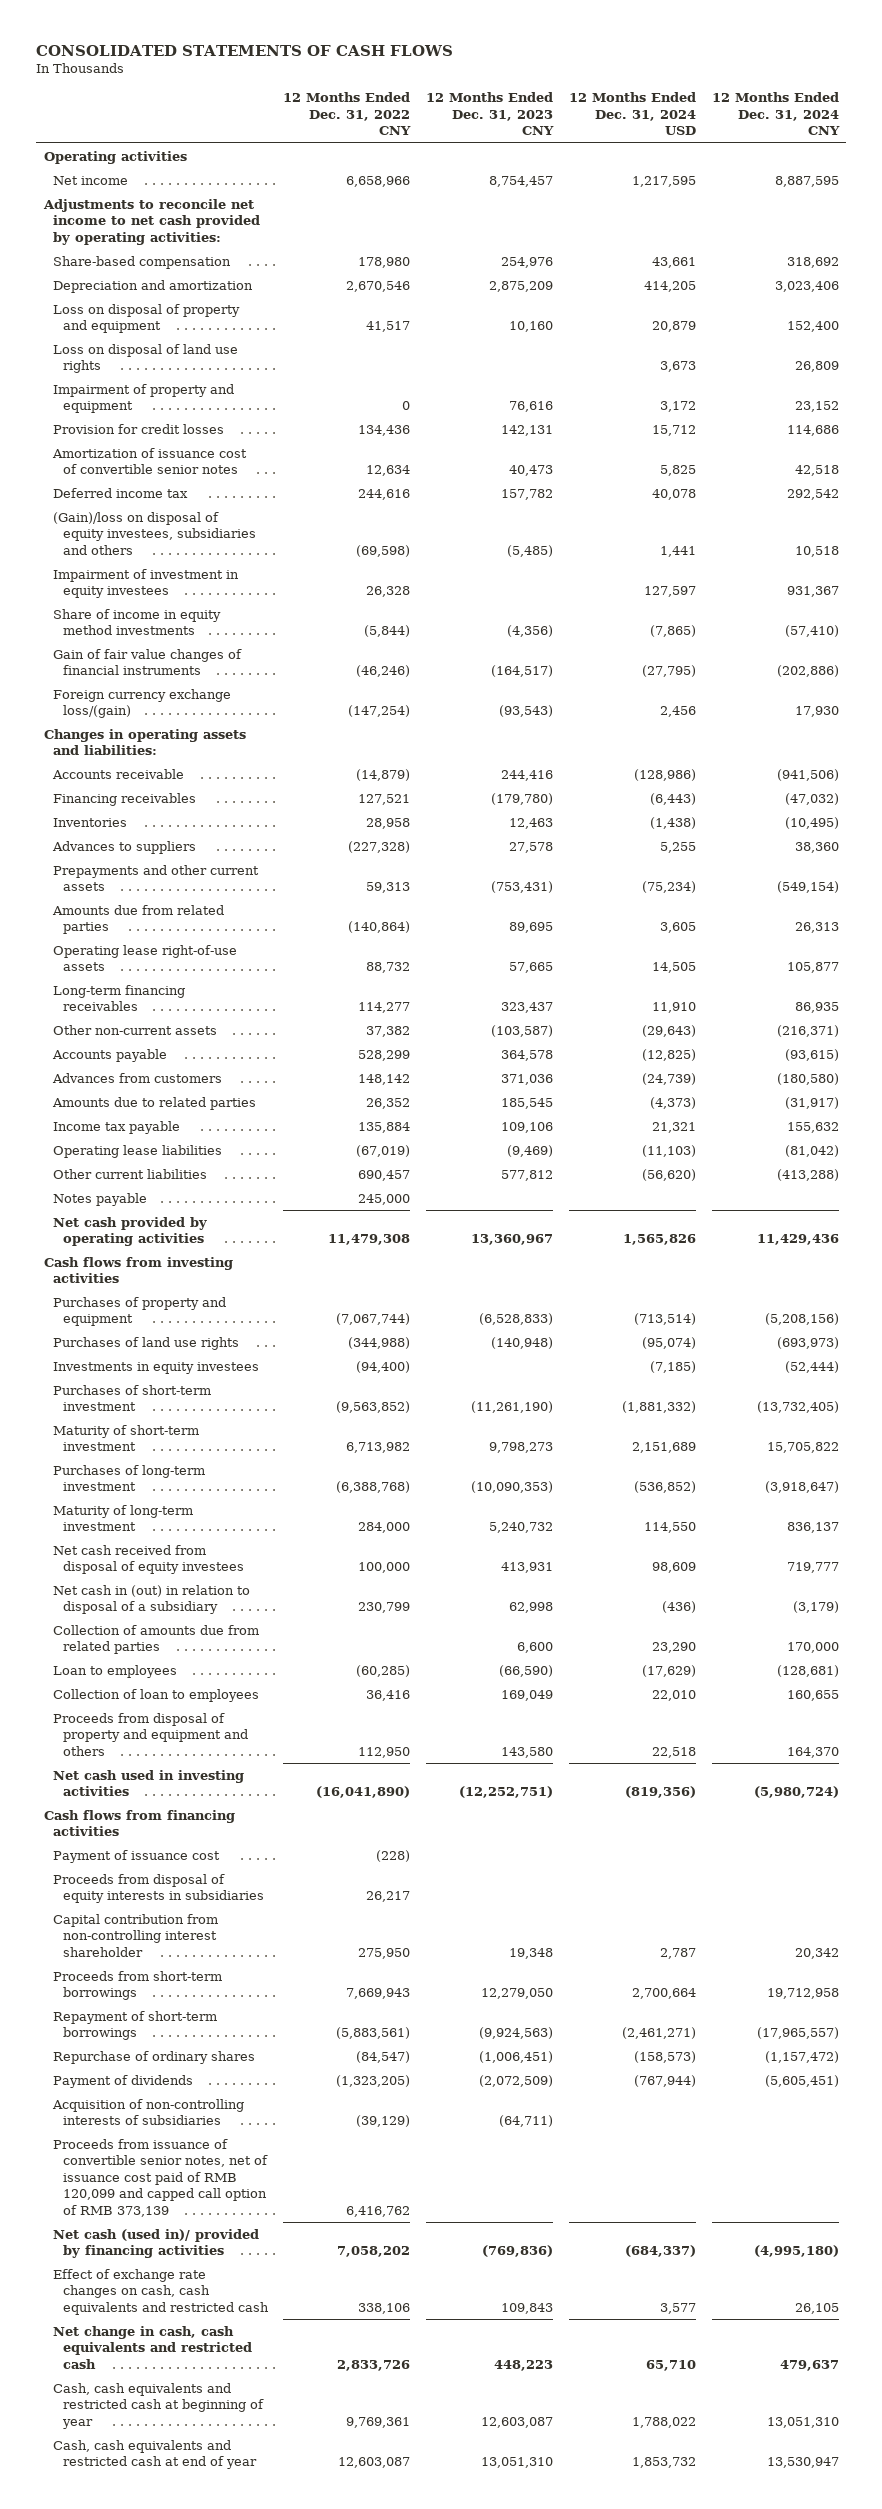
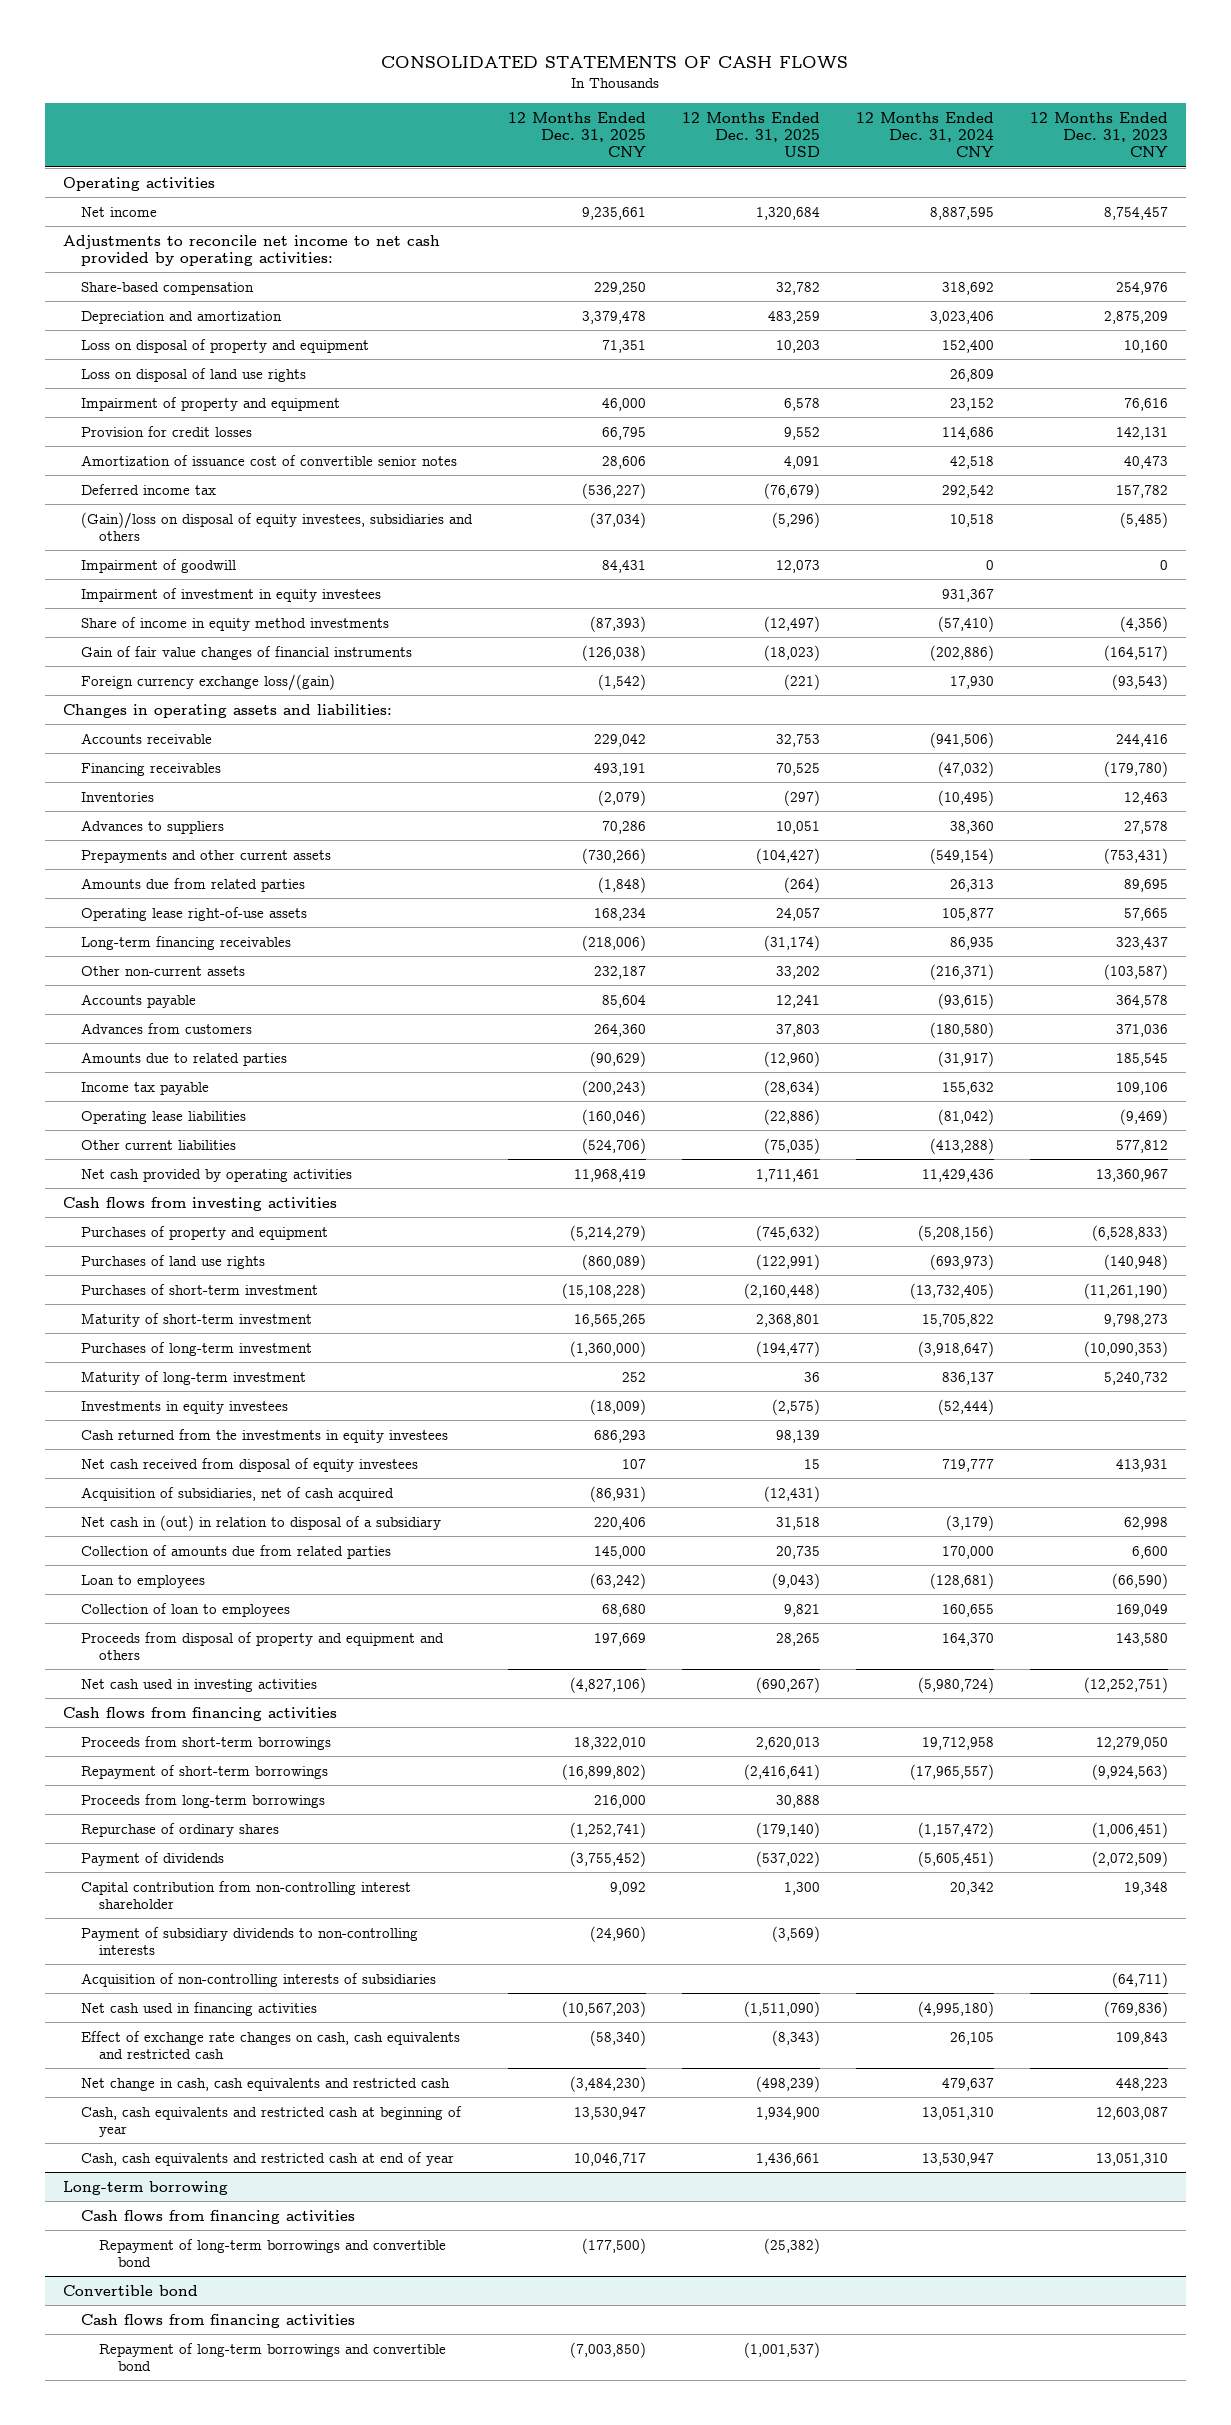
- | 12 Months Ended Dec. 31, 2022 CNY | 12 Months Ended Dec. 31, 2023 CNY | 12 Months Ended Dec. 31, 2024 USD | 12 Months Ended Dec. 31, 2024 CNY
+ | 12 Months Ended Dec. 31, 2025 CNY | 12 Months Ended Dec. 31, 2025 USD | 12 Months Ended Dec. 31, 2024 CNY | 12 Months Ended Dec. 31, 2023 CNY
+ Impairment of goodwill | 84,431 | 12,073 | 0 | 0
- Notes payable | 245,000 | | |
moved down: Investments in equity investees | (18,009) | (2,575) | (52,444) |
+ Cash returned from the investments in equity investees | 686,293 | 98,139 | |
+ Acquisition of subsidiaries, net of cash acquired | (86,931) | (12,431) | |
- Payment of issuance cost | (228) | | |
- Proceeds from disposal of equity interests in subsidiaries | 26,217 | | |
+ Proceeds from long-term borrowings | 216,000 | 30,888 | |
moved down: Capital contribution from non-controlling interest shareholder | 9,092 | 1,300 | 20,342 | 19,348
+ Payment of subsidiary dividends to non-controlling interests | (24,960) | (3,569) | |
- Proceeds from issuance of convertible senior notes, net of issuance cost paid of RMB 120,099 and capped call option of RMB 373,139 | 6,416,762 | | |
- Net cash (used in)/ provided by financing activities | 7,058,202 | (769,836) | (684,337) | (4,995,180)
+ Net cash used in financing activities | (10,567,203) | (1,511,090) | (4,995,180) | (769,836)
+ Long-term borrowing
+ Cash flows from financing activities
+ Repayment of long-term borrowings and convertible bond | (177,500) | (25,382) | |
+ Convertible bond
+ Cash flows from financing activities
+ Repayment of long-term borrowings and convertible bond | (7,003,850) | (1,001,537) | |

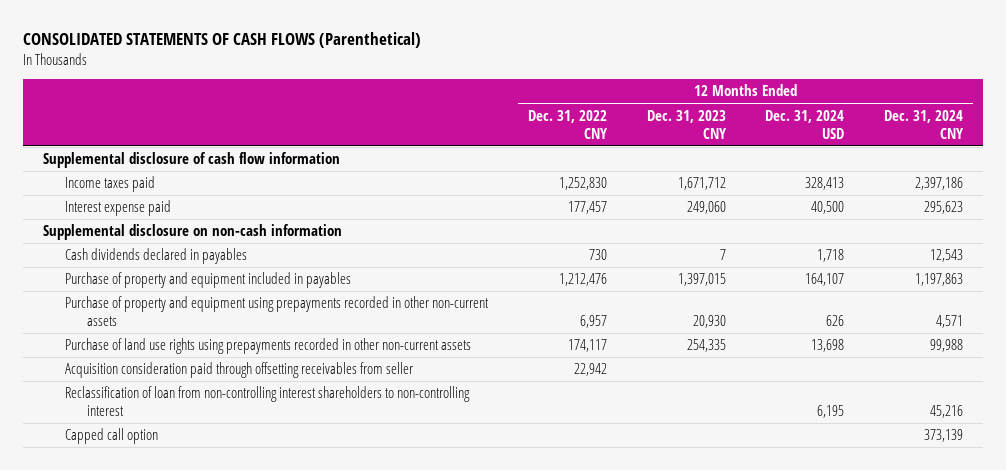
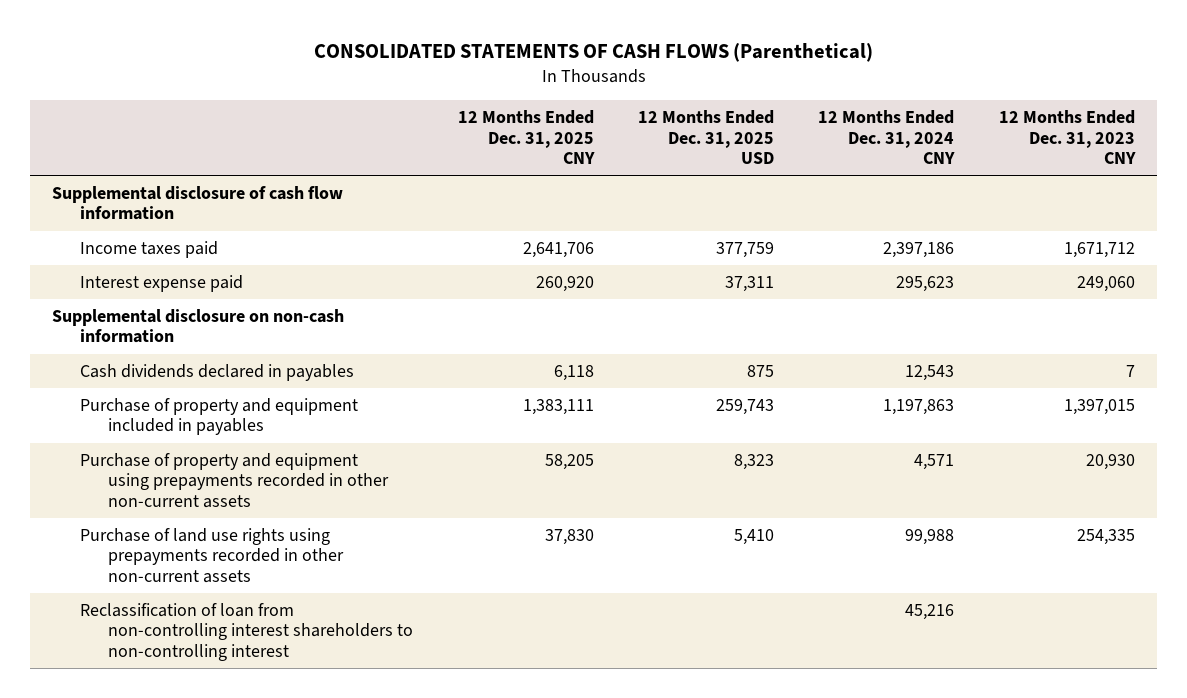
- | 12 Months Ended Dec. 31, 2022 CNY | 12 Months Ended Dec. 31, 2023 CNY | 12 Months Ended Dec. 31, 2024 USD | 12 Months Ended Dec. 31, 2024 CNY
+ | 12 Months Ended Dec. 31, 2025 CNY | 12 Months Ended Dec. 31, 2025 USD | 12 Months Ended Dec. 31, 2024 CNY | 12 Months Ended Dec. 31, 2023 CNY
- Acquisition consideration paid through offsetting receivables from seller | 22,942 | | |
- Capped call option | | | | 373,139

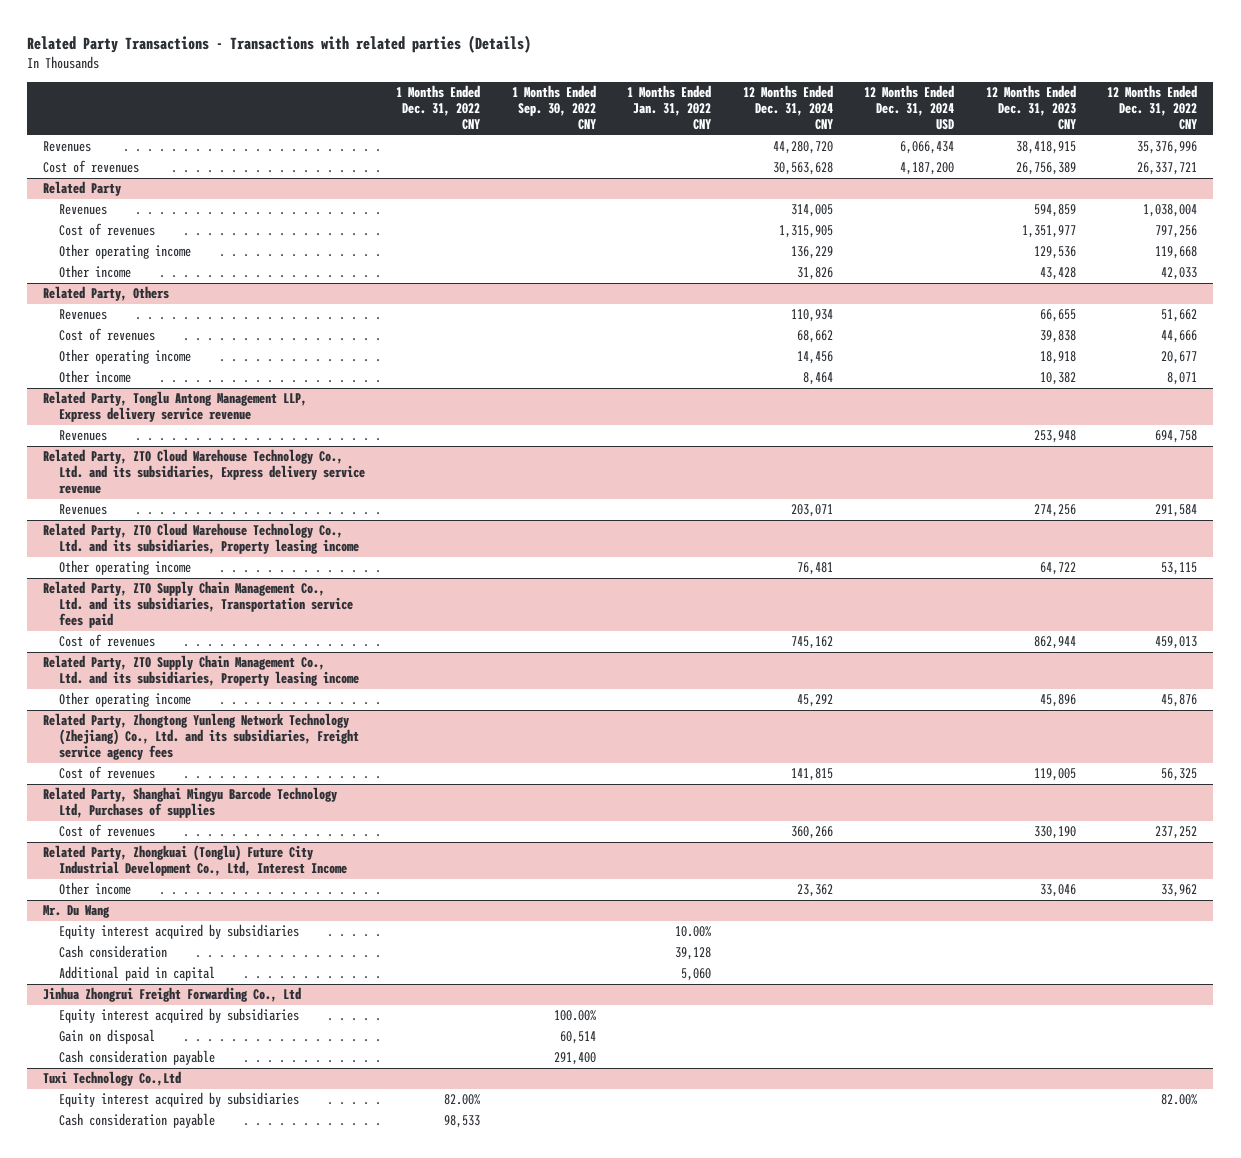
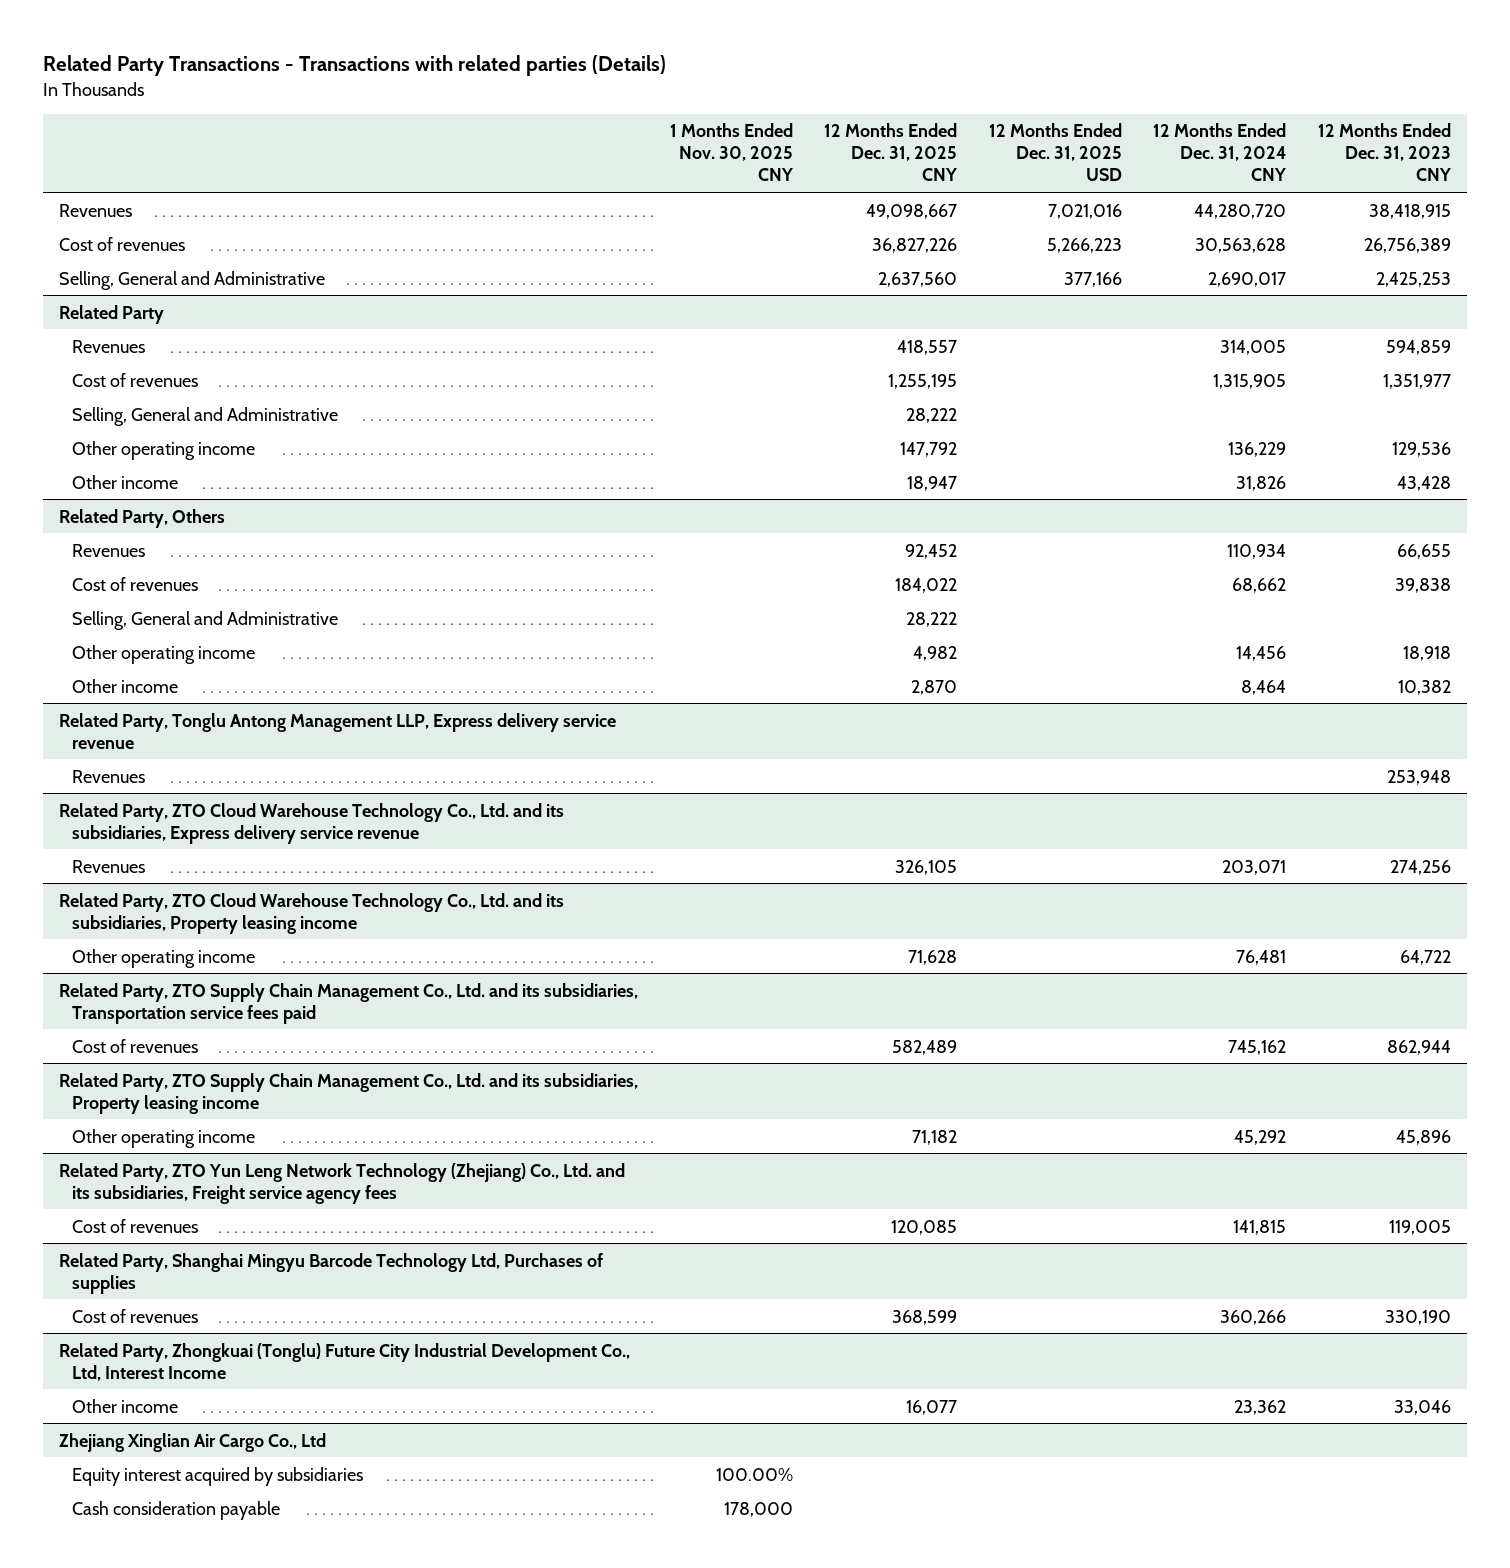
- | 1 Months Ended Dec. 31, 2022 CNY | 1 Months Ended Sep. 30, 2022 CNY | 1 Months Ended Jan. 31, 2022 CNY | 12 Months Ended Dec. 31, 2024 CNY | 12 Months Ended Dec. 31, 2024 USD | 12 Months Ended Dec. 31, 2023 CNY | 12 Months Ended Dec. 31, 2022 CNY
+ | 1 Months Ended Nov. 30, 2025 CNY | 12 Months Ended Dec. 31, 2025 CNY | 12 Months Ended Dec. 31, 2025 USD | 12 Months Ended Dec. 31, 2024 CNY | 12 Months Ended Dec. 31, 2023 CNY
+ Selling, General and Administrative | | 2,637,560 | 377,166 | 2,690,017 | 2,425,253
@ Related Party
+ Selling, General and Administrative | | 28,222 | | |
@ Related Party, Others
+ Selling, General and Administrative | | 28,222 | | |
- Related Party, Zhongtong Yunleng Network Technology (Zhejiang) Co., Ltd. and its subsidiaries, Freight service agency fees
+ Related Party, ZTO Yun Leng Network Technology (Zhejiang) Co., Ltd. and its subsidiaries, Freight service agency fees
- Mr. Du Wang
- Equity interest acquired by subsidiaries | | | 10.00% | | | |
- Cash consideration | | | 39,128 | | | |
- Additional paid in capital | | | 5,060 | | | |
- Jinhua Zhongrui Freight Forwarding Co., Ltd
- Equity interest acquired by subsidiaries | | 100.00% | | | | |
- Gain on disposal | | 60,514 | | | | |
- Cash consideration payable | | 291,400 | | | | |
- Tuxi Technology Co.,Ltd
+ Zhejiang Xinglian Air Cargo Co., Ltd

